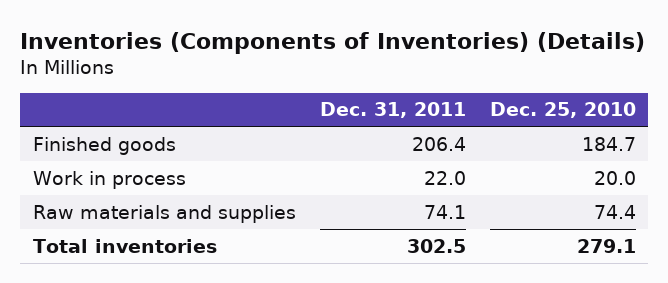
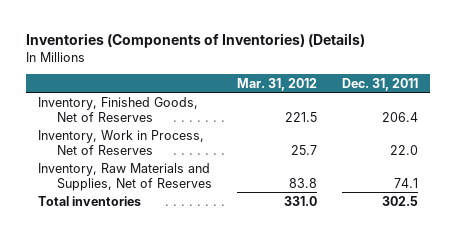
- | Dec. 31, 2011 | Dec. 25, 2010
+ | Mar. 31, 2012 | Dec. 31, 2011
- Finished goods | 206.4 | 184.7
- Work in process | 22.0 | 20.0
- Raw materials and supplies | 74.1 | 74.4
+ Inventory, Finished Goods, Net of Reserves | 221.5 | 206.4
+ Inventory, Work in Process, Net of Reserves | 25.7 | 22.0
+ Inventory, Raw Materials and Supplies, Net of Reserves | 83.8 | 74.1

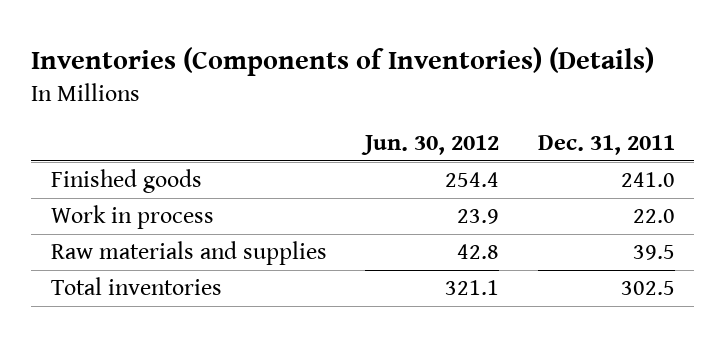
- | Mar. 31, 2012 | Dec. 31, 2011
+ | Jun. 30, 2012 | Dec. 31, 2011
- Inventory, Finished Goods, Net of Reserves | 221.5 | 206.4
- Inventory, Work in Process, Net of Reserves | 25.7 | 22.0
- Inventory, Raw Materials and Supplies, Net of Reserves | 83.8 | 74.1
+ Finished goods | 254.4 | 241.0
+ Work in process | 23.9 | 22.0
+ Raw materials and supplies | 42.8 | 39.5

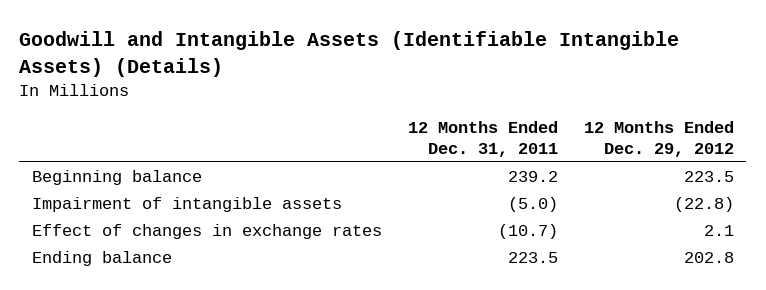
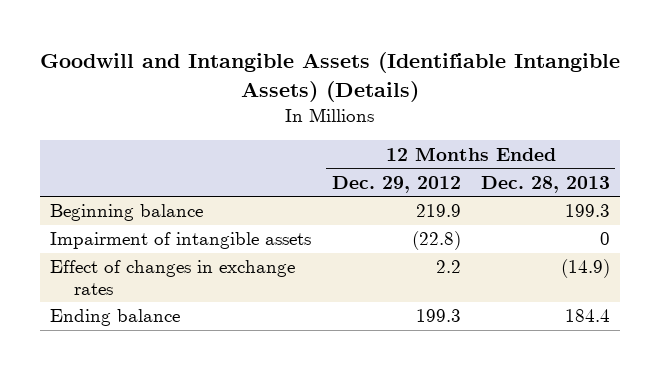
- | 12 Months Ended Dec. 31, 2011 | 12 Months Ended Dec. 29, 2012
+ | 12 Months Ended Dec. 29, 2012 | 12 Months Ended Dec. 28, 2013
- Beginning balance | 239.2 | 223.5
+ Beginning balance | 219.9 | 199.3
- Effect of changes in exchange rates | (10.7) | 2.1
- Ending balance | 223.5 | 202.8
+ Effect of changes in exchange rates | 2.2 | (14.9)
+ Ending balance | 199.3 | 184.4

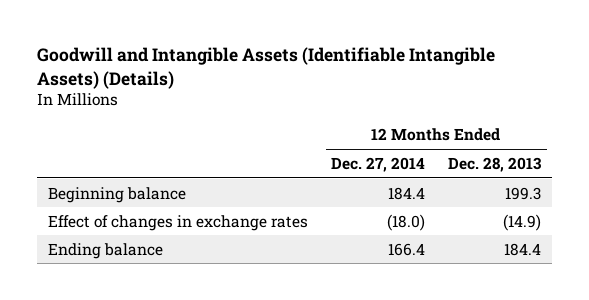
- | 12 Months Ended Dec. 29, 2012 | 12 Months Ended Dec. 28, 2013
+ | 12 Months Ended Dec. 27, 2014 | 12 Months Ended Dec. 28, 2013
- Impairment of intangible assets | (22.8) | 0

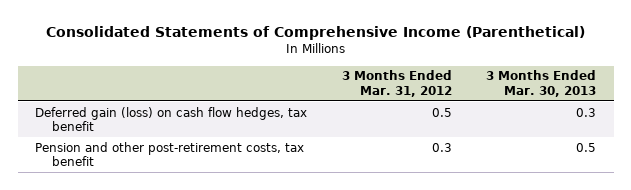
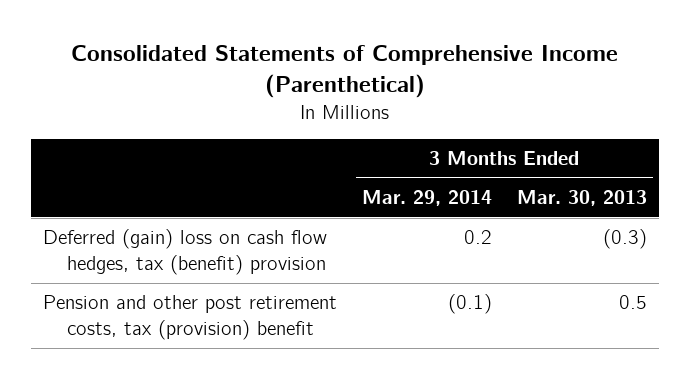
- | 3 Months Ended Mar. 31, 2012 | 3 Months Ended Mar. 30, 2013
+ | 3 Months Ended Mar. 29, 2014 | 3 Months Ended Mar. 30, 2013
- Deferred gain (loss) on cash flow hedges, tax benefit | 0.5 | 0.3
- Pension and other post-retirement costs, tax benefit | 0.3 | 0.5
+ Deferred (gain) loss on cash flow hedges, tax (benefit) provision | 0.2 | (0.3)
+ Pension and other post retirement costs, tax (provision) benefit | (0.1) | 0.5

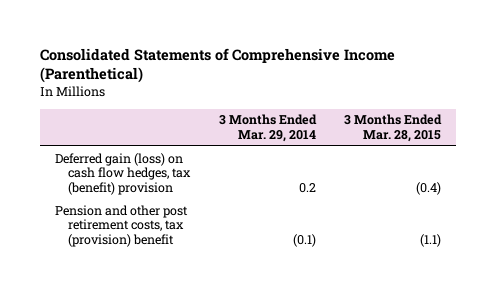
- | 3 Months Ended Mar. 29, 2014 | 3 Months Ended Mar. 30, 2013
+ | 3 Months Ended Mar. 29, 2014 | 3 Months Ended Mar. 28, 2015
- Deferred (gain) loss on cash flow hedges, tax (benefit) provision | 0.2 | (0.3)
+ Deferred gain (loss) on cash flow hedges, tax (benefit) provision | 0.2 | (0.4)

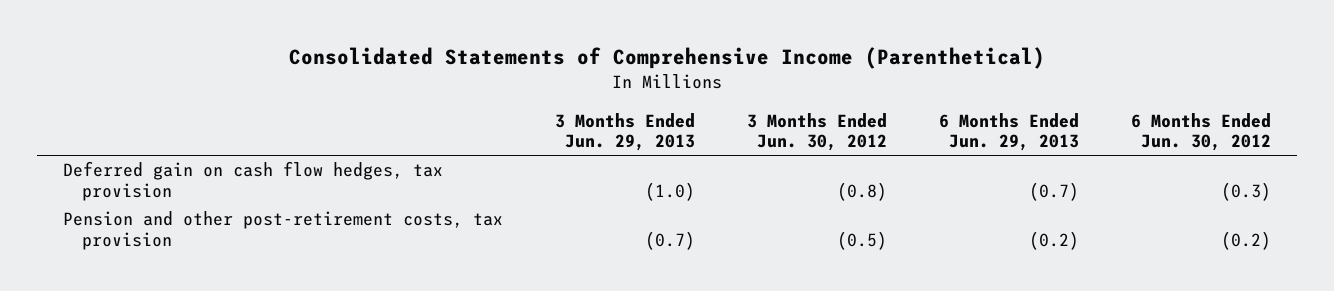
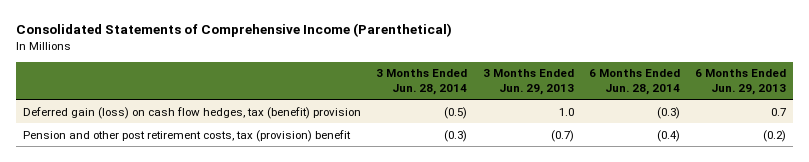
- | 3 Months Ended Jun. 29, 2013 | 3 Months Ended Jun. 30, 2012 | 6 Months Ended Jun. 29, 2013 | 6 Months Ended Jun. 30, 2012
+ | 3 Months Ended Jun. 28, 2014 | 3 Months Ended Jun. 29, 2013 | 6 Months Ended Jun. 28, 2014 | 6 Months Ended Jun. 29, 2013
- Deferred gain on cash flow hedges, tax provision | (1.0) | (0.8) | (0.7) | (0.3)
- Pension and other post-retirement costs, tax provision | (0.7) | (0.5) | (0.2) | (0.2)
+ Deferred gain (loss) on cash flow hedges, tax (benefit) provision | (0.5) | 1.0 | (0.3) | 0.7
+ Pension and other post retirement costs, tax (provision) benefit | (0.3) | (0.7) | (0.4) | (0.2)

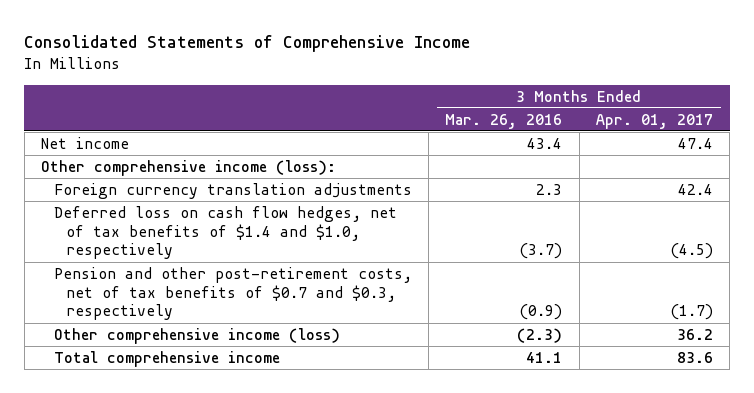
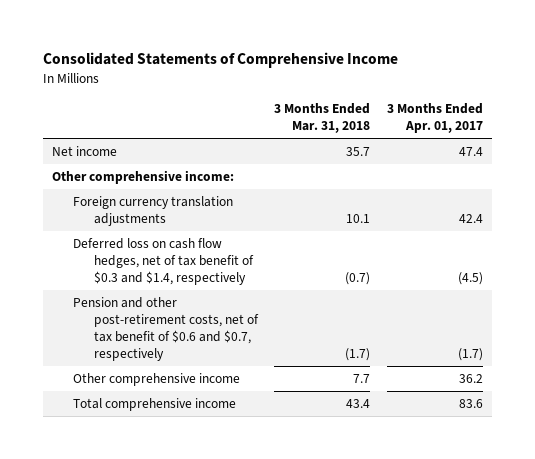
- | 3 Months Ended Mar. 26, 2016 | 3 Months Ended Apr. 01, 2017
+ | 3 Months Ended Mar. 31, 2018 | 3 Months Ended Apr. 01, 2017
- Other comprehensive income (loss):
+ Other comprehensive income:
- Deferred loss on cash flow hedges, net of tax benefits of $1.4 and $1.0, respectively | (3.7) | (4.5)
- Pension and other post-retirement costs, net of tax benefits of $0.7 and $0.3, respectively | (0.9) | (1.7)
- Other comprehensive income (loss) | (2.3) | 36.2
+ Deferred loss on cash flow hedges, net of tax benefit of $0.3 and $1.4, respectively | (0.7) | (4.5)
+ Pension and other post-retirement costs, net of tax benefit of $0.6 and $0.7, respectively | (1.7) | (1.7)
+ Other comprehensive income | 7.7 | 36.2

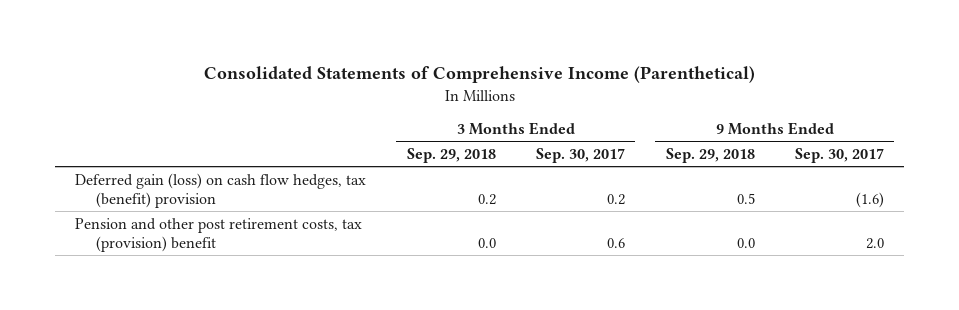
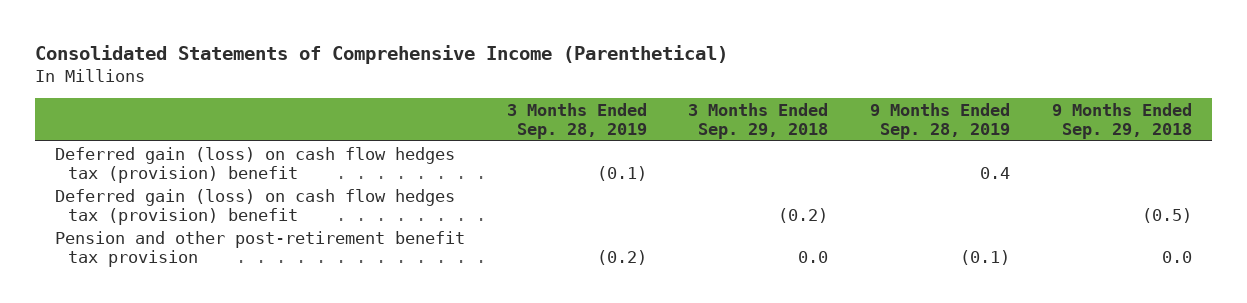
- | 3 Months Ended Sep. 29, 2018 | 3 Months Ended Sep. 30, 2017 | 9 Months Ended Sep. 29, 2018 | 9 Months Ended Sep. 30, 2017
+ | 3 Months Ended Sep. 28, 2019 | 3 Months Ended Sep. 29, 2018 | 9 Months Ended Sep. 28, 2019 | 9 Months Ended Sep. 29, 2018
- Deferred gain (loss) on cash flow hedges, tax (benefit) provision | 0.2 | 0.2 | 0.5 | (1.6)
- Pension and other post retirement costs, tax (provision) benefit | 0.0 | 0.6 | 0.0 | 2.0
+ Deferred gain (loss) on cash flow hedges tax (provision) benefit | (0.1) | | 0.4 |
+ Deferred gain (loss) on cash flow hedges tax (provision) benefit | | (0.2) | | (0.5)
+ Pension and other post-retirement benefit tax provision | (0.2) | 0.0 | (0.1) | 0.0

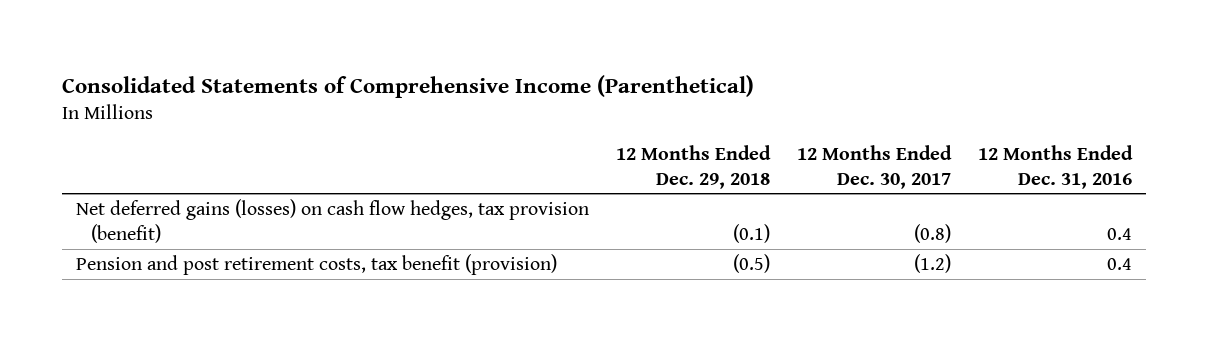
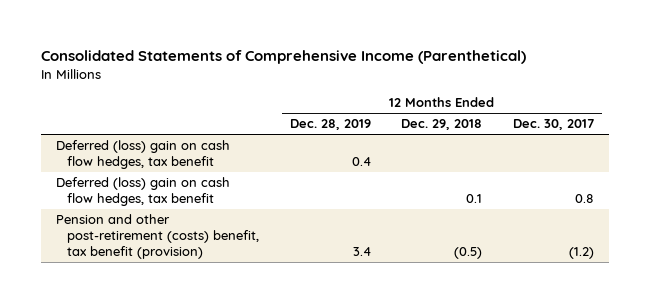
- | 12 Months Ended Dec. 29, 2018 | 12 Months Ended Dec. 30, 2017 | 12 Months Ended Dec. 31, 2016
+ | 12 Months Ended Dec. 28, 2019 | 12 Months Ended Dec. 29, 2018 | 12 Months Ended Dec. 30, 2017
- Net deferred gains (losses) on cash flow hedges, tax provision (benefit) | (0.1) | (0.8) | 0.4
- Pension and post retirement costs, tax benefit (provision) | (0.5) | (1.2) | 0.4
+ Deferred (loss) gain on cash flow hedges, tax benefit | 0.4 | |
+ Deferred (loss) gain on cash flow hedges, tax benefit | | 0.1 | 0.8
+ Pension and other post-retirement (costs) benefit, tax benefit (provision) | 3.4 | (0.5) | (1.2)

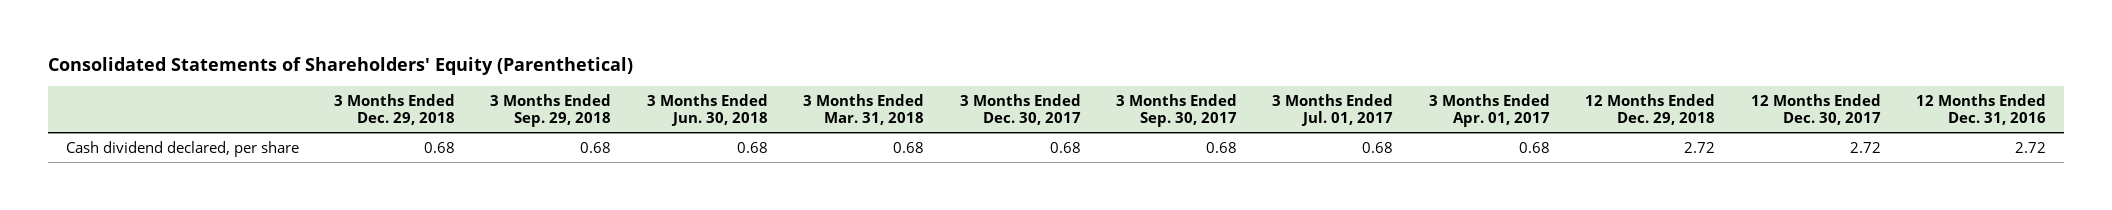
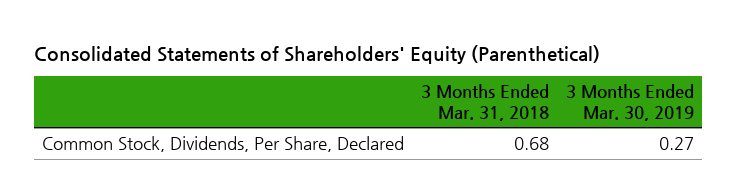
- | 3 Months Ended Dec. 29, 2018 | 3 Months Ended Sep. 29, 2018 | 3 Months Ended Jun. 30, 2018 | 3 Months Ended Mar. 31, 2018 | 3 Months Ended Dec. 30, 2017 | 3 Months Ended Sep. 30, 2017 | 3 Months Ended Jul. 01, 2017 | 3 Months Ended Apr. 01, 2017 | 12 Months Ended Dec. 29, 2018 | 12 Months Ended Dec. 30, 2017 | 12 Months Ended Dec. 31, 2016
+ | 3 Months Ended Mar. 31, 2018 | 3 Months Ended Mar. 30, 2019
- Cash dividend declared, per share | 0.68 | 0.68 | 0.68 | 0.68 | 0.68 | 0.68 | 0.68 | 0.68 | 2.72 | 2.72 | 2.72
+ Common Stock, Dividends, Per Share, Declared | 0.68 | 0.27

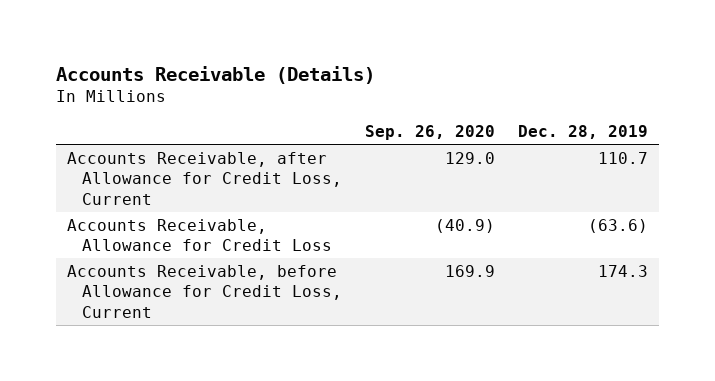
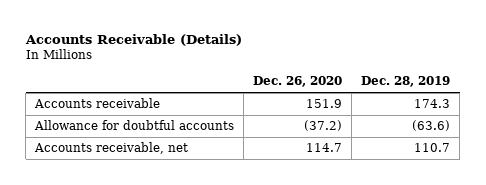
- | Sep. 26, 2020 | Dec. 28, 2019
+ | Dec. 26, 2020 | Dec. 28, 2019
- Accounts Receivable, after Allowance for Credit Loss, Current | 129.0 | 110.7
- Accounts Receivable, Allowance for Credit Loss | (40.9) | (63.6)
- Accounts Receivable, before Allowance for Credit Loss, Current | 169.9 | 174.3
+ Accounts receivable | 151.9 | 174.3
+ Allowance for doubtful accounts | (37.2) | (63.6)
+ Accounts receivable, net | 114.7 | 110.7

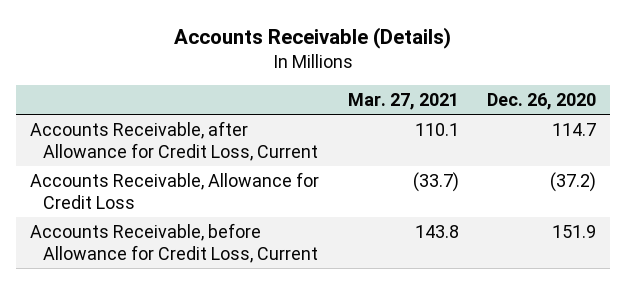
- | Dec. 26, 2020 | Dec. 28, 2019
+ | Mar. 27, 2021 | Dec. 26, 2020
- Accounts receivable | 151.9 | 174.3
- Allowance for doubtful accounts | (37.2) | (63.6)
- Accounts receivable, net | 114.7 | 110.7
+ Accounts Receivable, after Allowance for Credit Loss, Current | 110.1 | 114.7
+ Accounts Receivable, Allowance for Credit Loss | (33.7) | (37.2)
+ Accounts Receivable, before Allowance for Credit Loss, Current | 143.8 | 151.9

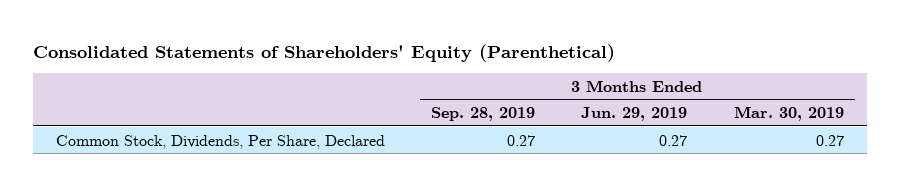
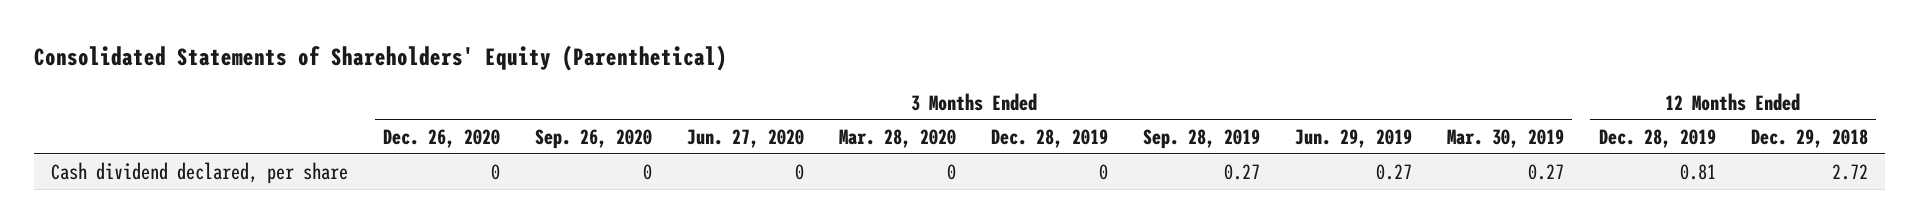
- | 3 Months Ended Sep. 28, 2019 | 3 Months Ended Jun. 29, 2019 | 3 Months Ended Mar. 30, 2019
+ | 3 Months Ended Dec. 26, 2020 | 3 Months Ended Sep. 26, 2020 | 3 Months Ended Jun. 27, 2020 | 3 Months Ended Mar. 28, 2020 | 3 Months Ended Dec. 28, 2019 | 3 Months Ended Sep. 28, 2019 | 3 Months Ended Jun. 29, 2019 | 3 Months Ended Mar. 30, 2019 | 12 Months Ended Dec. 28, 2019 | 12 Months Ended Dec. 29, 2018
- Common Stock, Dividends, Per Share, Declared | 0.27 | 0.27 | 0.27
+ Cash dividend declared, per share | 0 | 0 | 0 | 0 | 0 | 0.27 | 0.27 | 0.27 | 0.81 | 2.72

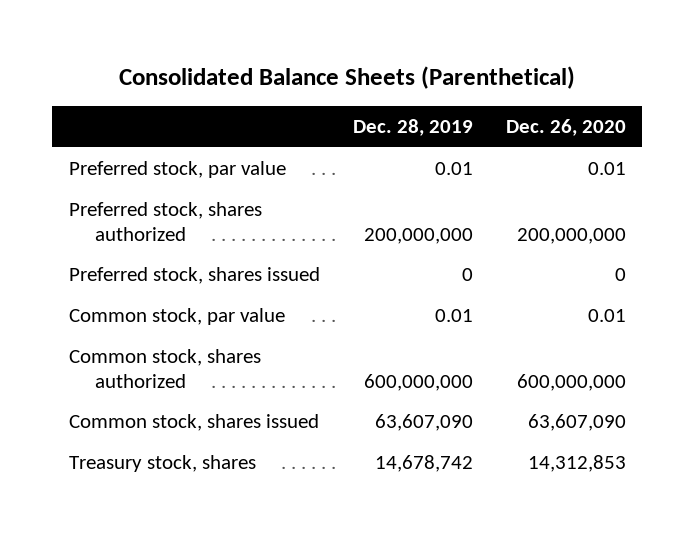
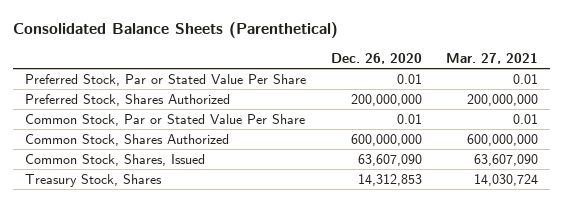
- | Dec. 28, 2019 | Dec. 26, 2020
+ | Dec. 26, 2020 | Mar. 27, 2021
- Preferred stock, par value | 0.01 | 0.01
- Preferred stock, shares authorized | 200,000,000 | 200,000,000
- Preferred stock, shares issued | 0 | 0
- Common stock, par value | 0.01 | 0.01
- Common stock, shares authorized | 600,000,000 | 600,000,000
- Common stock, shares issued | 63,607,090 | 63,607,090
- Treasury stock, shares | 14,678,742 | 14,312,853
+ Preferred Stock, Par or Stated Value Per Share | 0.01 | 0.01
+ Preferred Stock, Shares Authorized | 200,000,000 | 200,000,000
+ Common Stock, Par or Stated Value Per Share | 0.01 | 0.01
+ Common Stock, Shares Authorized | 600,000,000 | 600,000,000
+ Common Stock, Shares, Issued | 63,607,090 | 63,607,090
+ Treasury Stock, Shares | 14,312,853 | 14,030,724

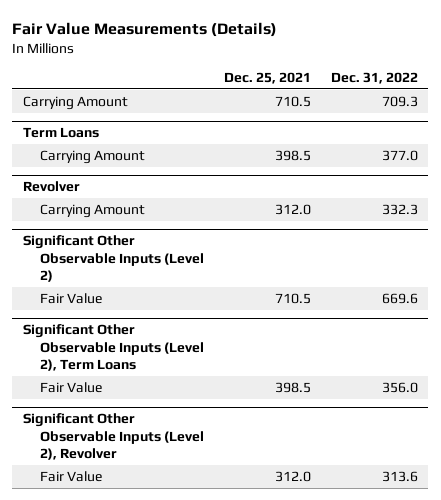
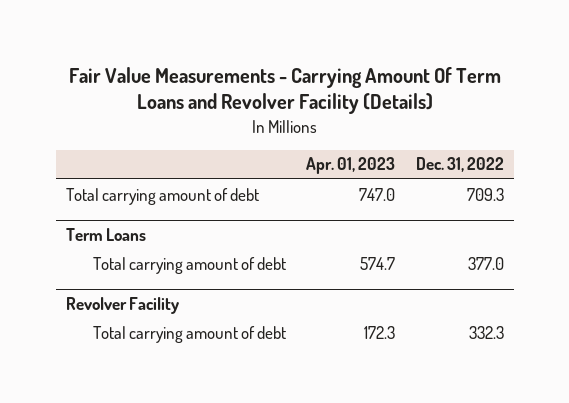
- Fair Value Measurements (Details)
+ Fair Value Measurements - Carrying Amount Of Term Loans and Revolver Facility (Details)
- | Dec. 25, 2021 | Dec. 31, 2022
+ | Apr. 01, 2023 | Dec. 31, 2022
- Carrying Amount | 710.5 | 709.3
+ Total carrying amount of debt | 747.0 | 709.3
@ Term Loans
- Carrying Amount | 398.5 | 377.0
- Revolver
- Carrying Amount | 312.0 | 332.3
- Significant Other Observable Inputs (Level 2)
- Fair Value | 710.5 | 669.6
- Significant Other Observable Inputs (Level 2), Term Loans
- Fair Value | 398.5 | 356.0
- Significant Other Observable Inputs (Level 2), Revolver
- Fair Value | 312.0 | 313.6
@ Term Loans
+ Total carrying amount of debt | 574.7 | 377.0
+ Revolver Facility
+ Total carrying amount of debt | 172.3 | 332.3

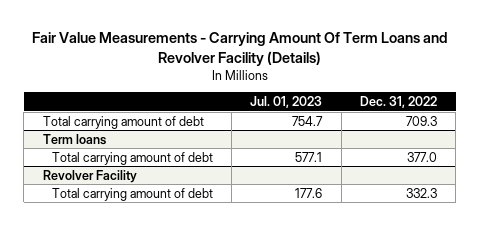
- | Apr. 01, 2023 | Dec. 31, 2022
+ | Jul. 01, 2023 | Dec. 31, 2022
- Term Loans
+ Term loans

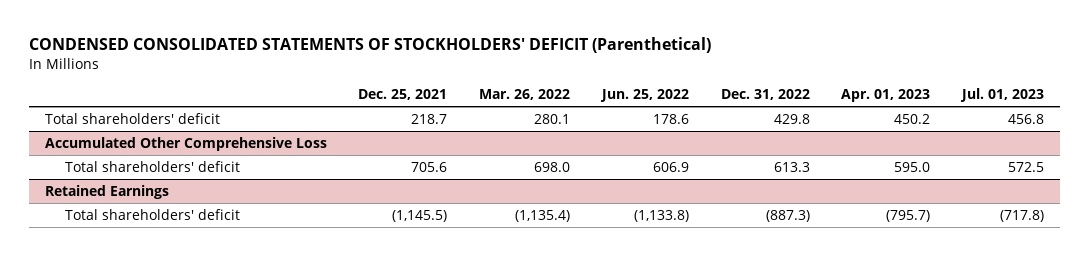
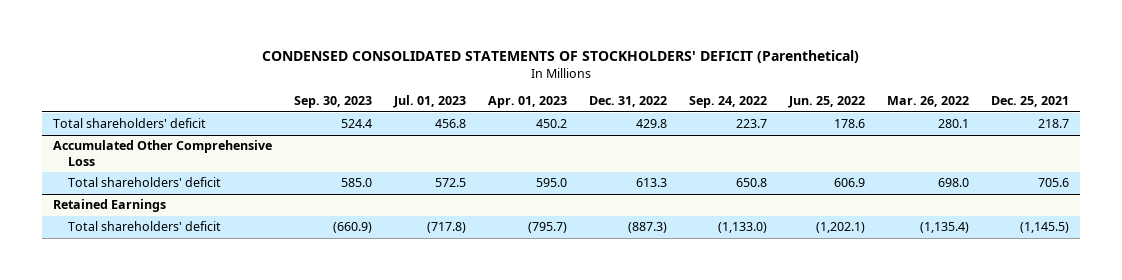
- | Dec. 25, 2021 | Mar. 26, 2022 | Jun. 25, 2022 | Dec. 31, 2022 | Apr. 01, 2023 | Jul. 01, 2023
+ | Sep. 30, 2023 | Jul. 01, 2023 | Apr. 01, 2023 | Dec. 31, 2022 | Sep. 24, 2022 | Jun. 25, 2022 | Mar. 26, 2022 | Dec. 25, 2021
@ Retained Earnings
- Total shareholders' deficit | (1,145.5) | (1,135.4) | (1,133.8) | (887.3) | (795.7) | (717.8)
+ Total shareholders' deficit | (660.9) | (717.8) | (795.7) | (887.3) | (1,133.0) | (1,202.1) | (1,135.4) | (1,145.5)

